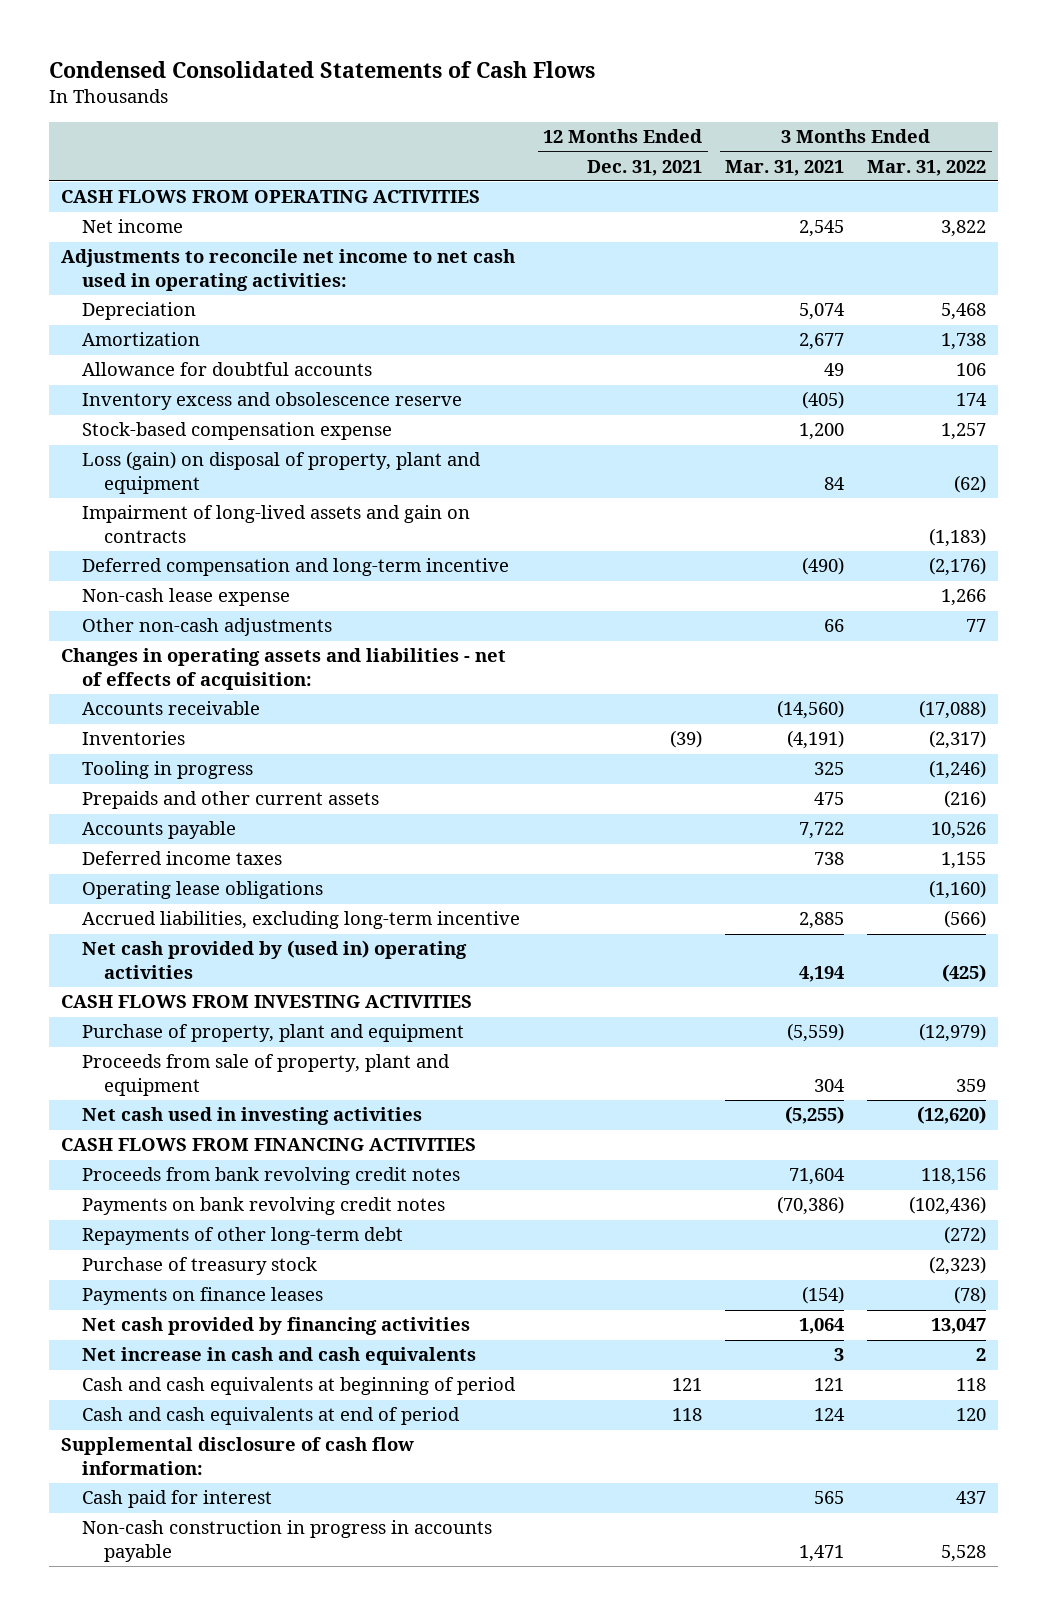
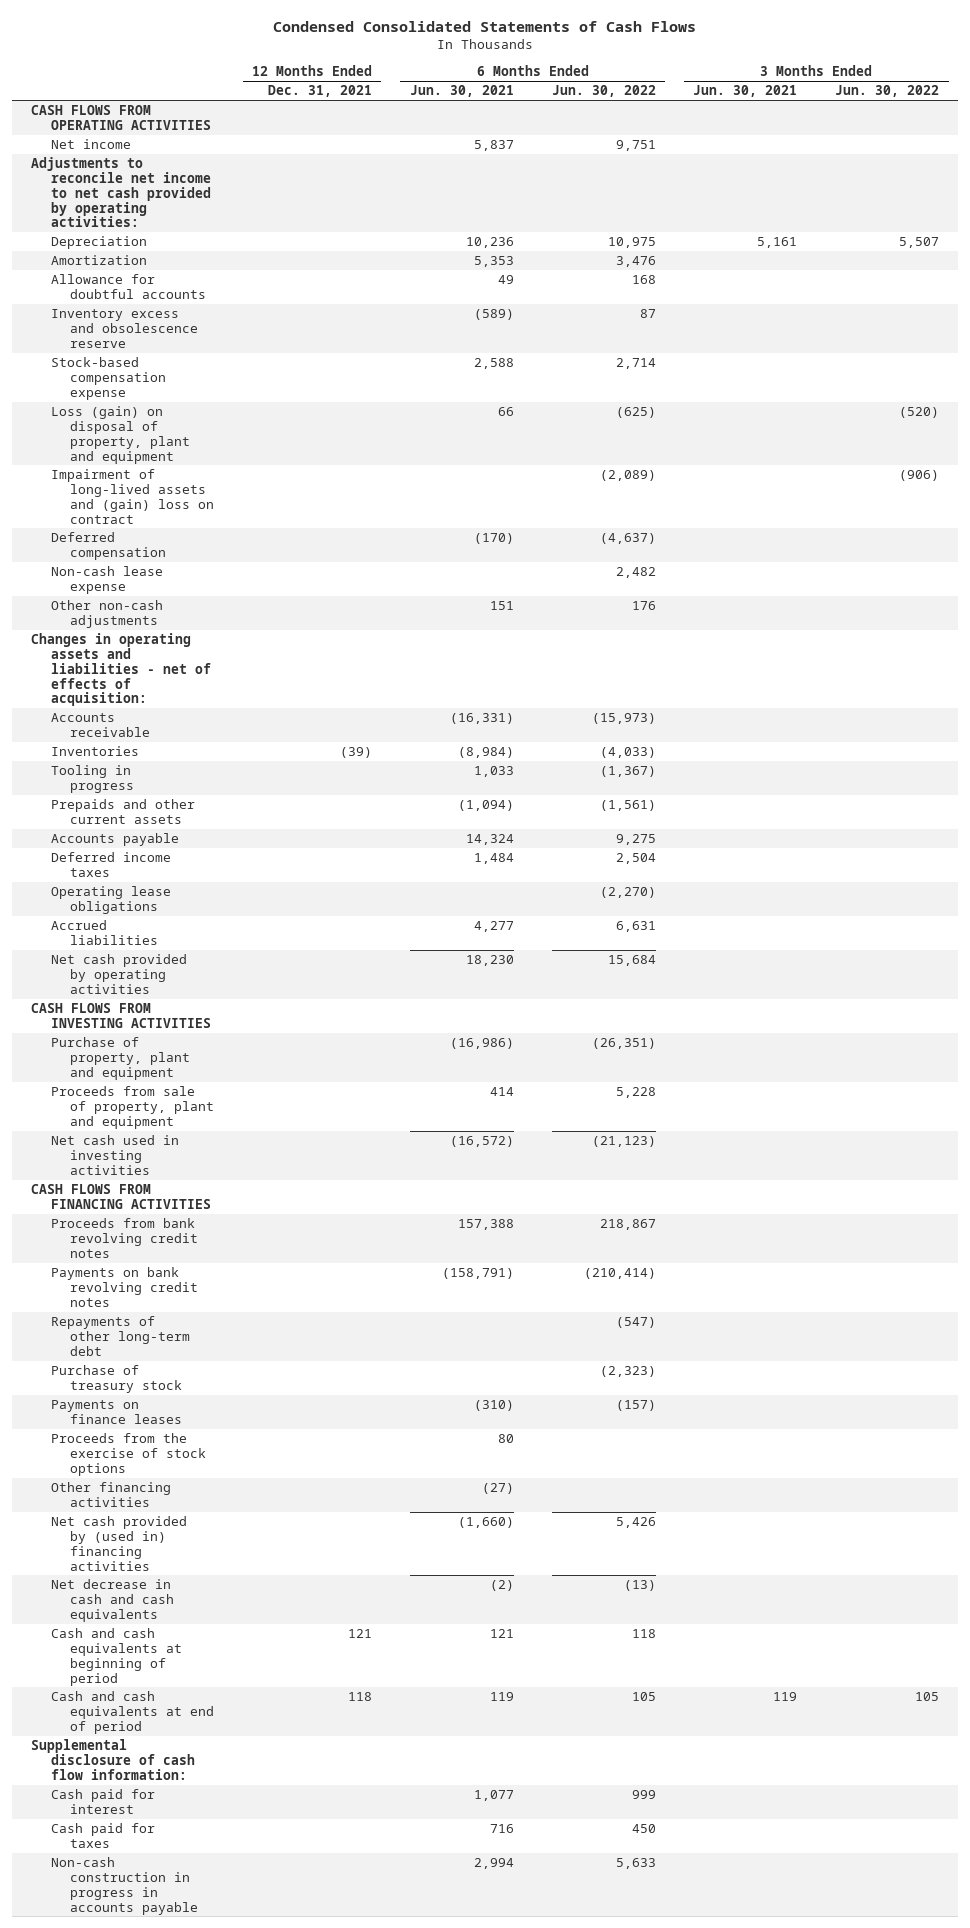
- | 12 Months Ended Dec. 31, 2021 | 3 Months Ended Mar. 31, 2021 | 3 Months Ended Mar. 31, 2022
+ | 12 Months Ended Dec. 31, 2021 | 6 Months Ended Jun. 30, 2021 | 6 Months Ended Jun. 30, 2022 | 3 Months Ended Jun. 30, 2021 | 3 Months Ended Jun. 30, 2022
- Adjustments to reconcile net income to net cash used in operating activities:
+ Adjustments to reconcile net income to net cash provided by operating activities:
- Impairment of long-lived assets and gain on contracts | | | (1,183)
- Deferred compensation and long-term incentive | | (490) | (2,176)
+ Impairment of long-lived assets and (gain) loss on contract | | | (2,089) | | (906)
+ Deferred compensation | | (170) | (4,637) | |
- Accrued liabilities, excluding long-term incentive | | 2,885 | (566)
- Net cash provided by (used in) operating activities | | 4,194 | (425)
+ Accrued liabilities | | 4,277 | 6,631 | |
+ Net cash provided by operating activities | | 18,230 | 15,684 | |
- Net cash provided by financing activities | | 1,064 | 13,047
- Net increase in cash and cash equivalents | | 3 | 2
+ Proceeds from the exercise of stock options | | 80 | | |
+ Other financing activities | | (27) | | |
+ Net cash provided by (used in) financing activities | | (1,660) | 5,426 | |
+ Net decrease in cash and cash equivalents | | (2) | (13) | |
+ Cash paid for taxes | | 716 | 450 | |

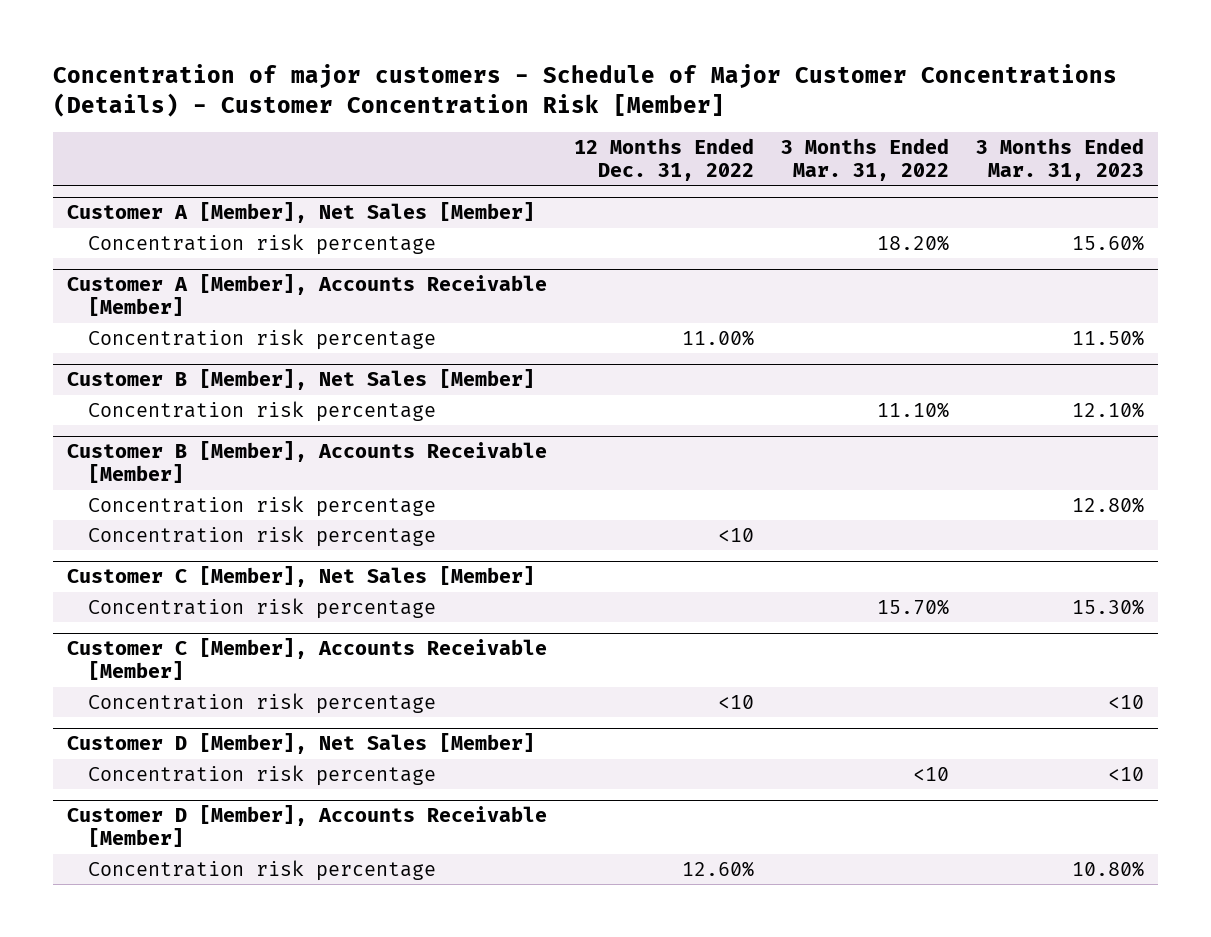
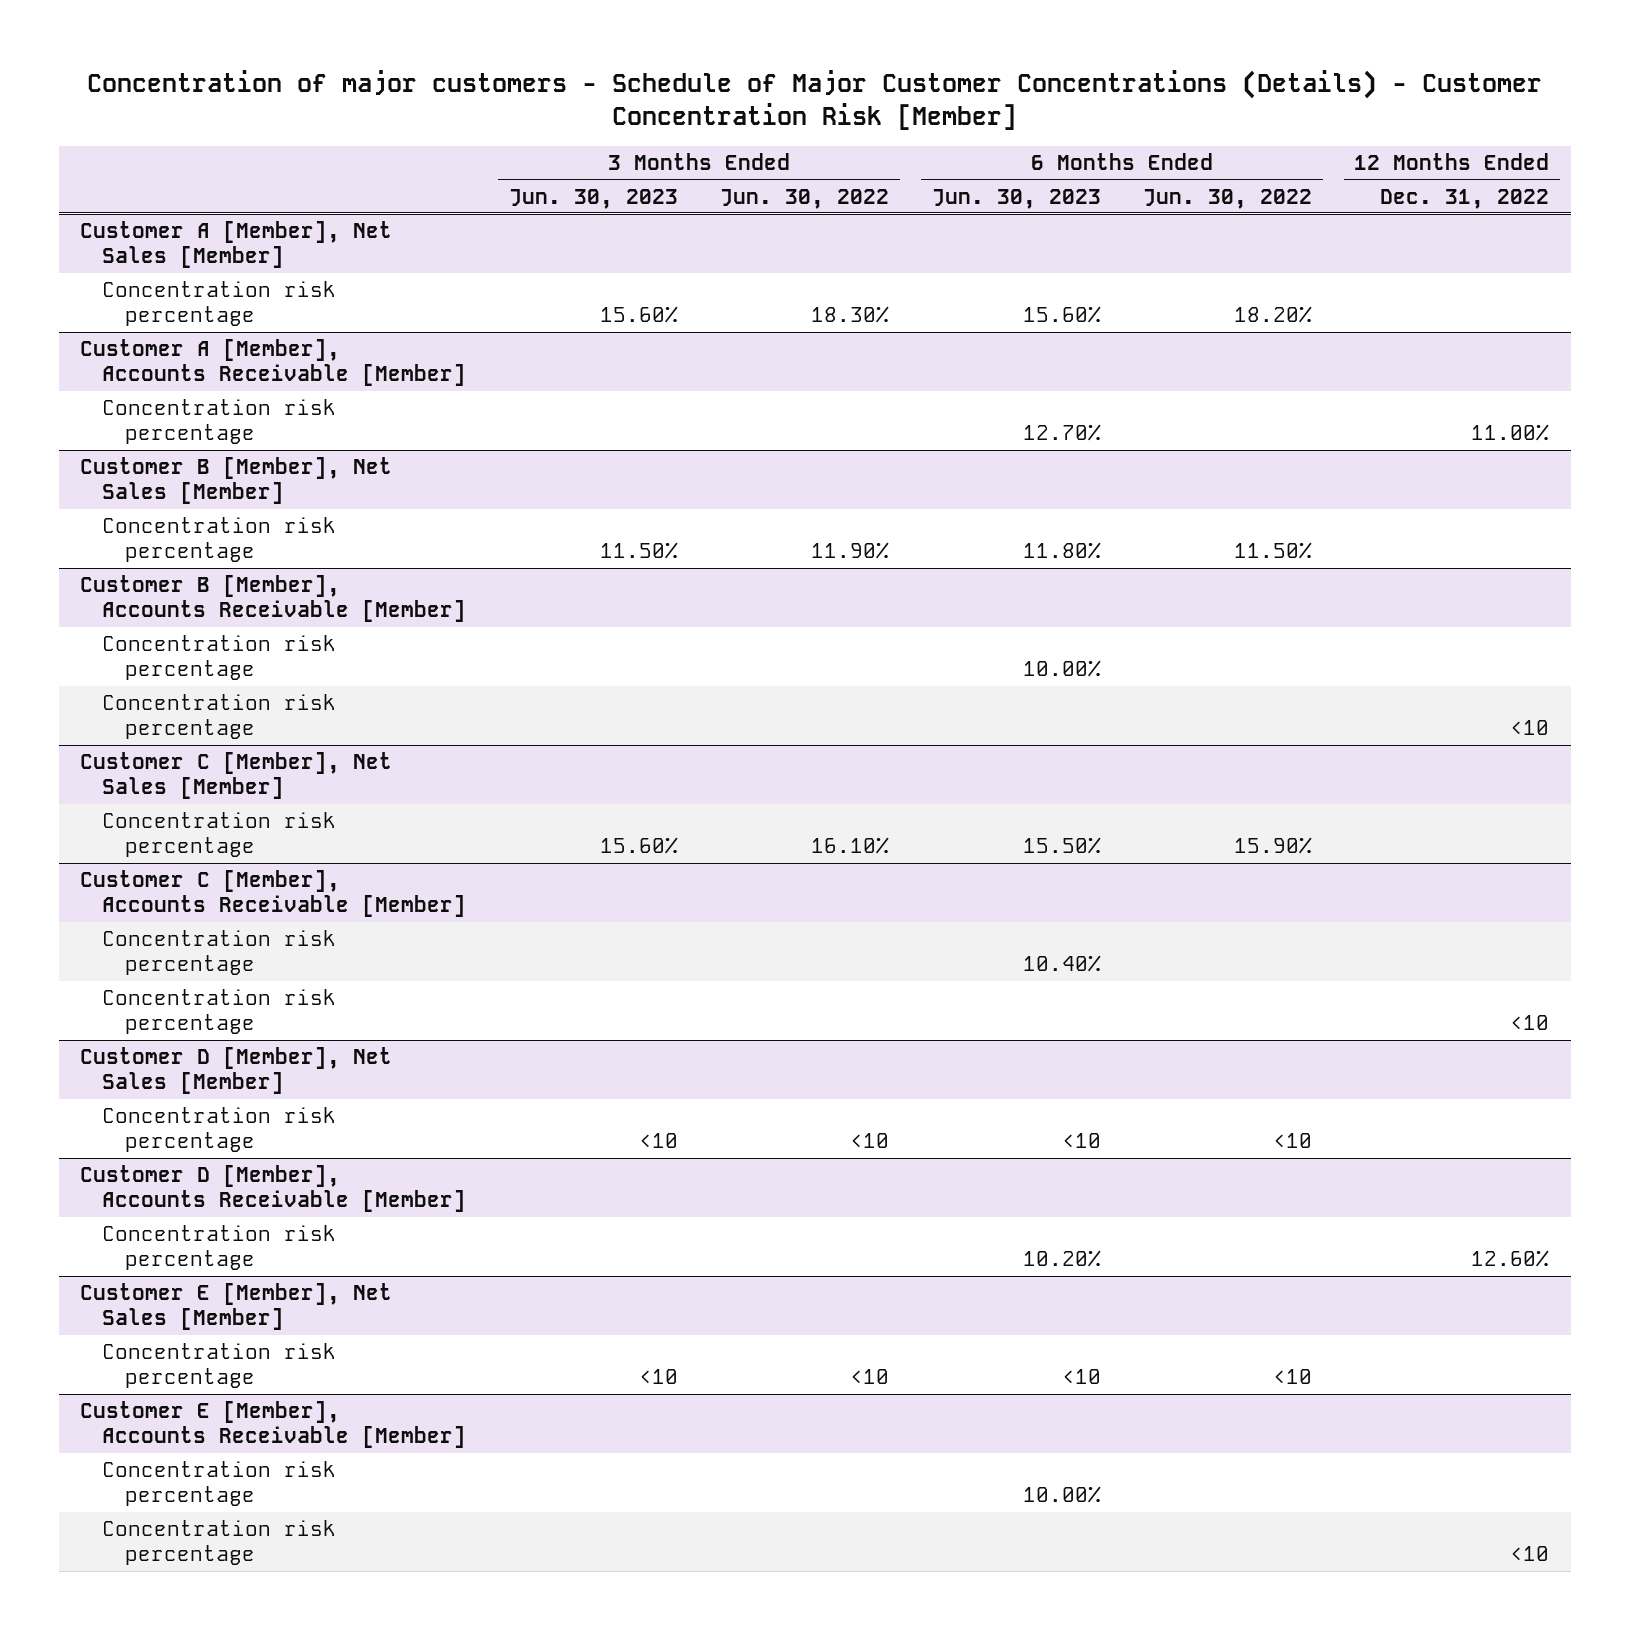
- | 12 Months Ended Dec. 31, 2022 | 3 Months Ended Mar. 31, 2022 | 3 Months Ended Mar. 31, 2023
+ | 3 Months Ended Jun. 30, 2023 | 3 Months Ended Jun. 30, 2022 | 6 Months Ended Jun. 30, 2023 | 6 Months Ended Jun. 30, 2022 | 12 Months Ended Dec. 31, 2022
@ Customer C [Member], Accounts Receivable [Member]
+ Concentration risk percentage | | | 10.40% | |
+ Customer E [Member], Net Sales [Member]
+ Concentration risk percentage | <10 | <10 | <10 | <10 |
+ Customer E [Member], Accounts Receivable [Member]
+ Concentration risk percentage | | | 10.00% | |
+ Concentration risk percentage | | | | | <10

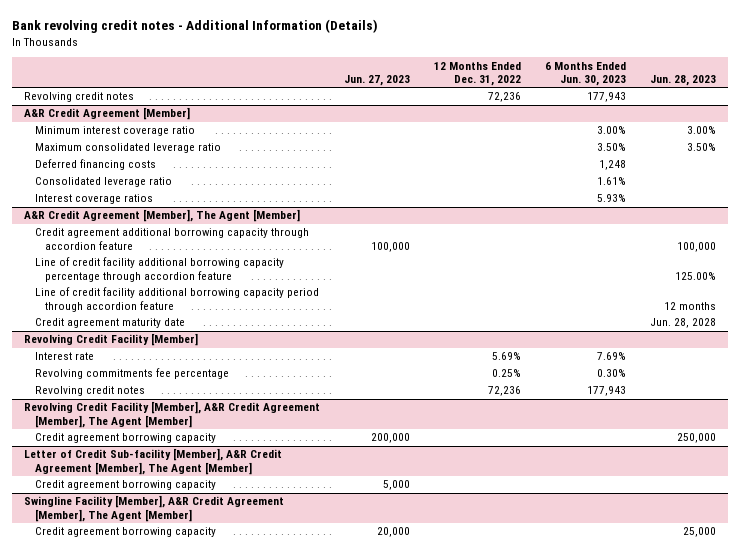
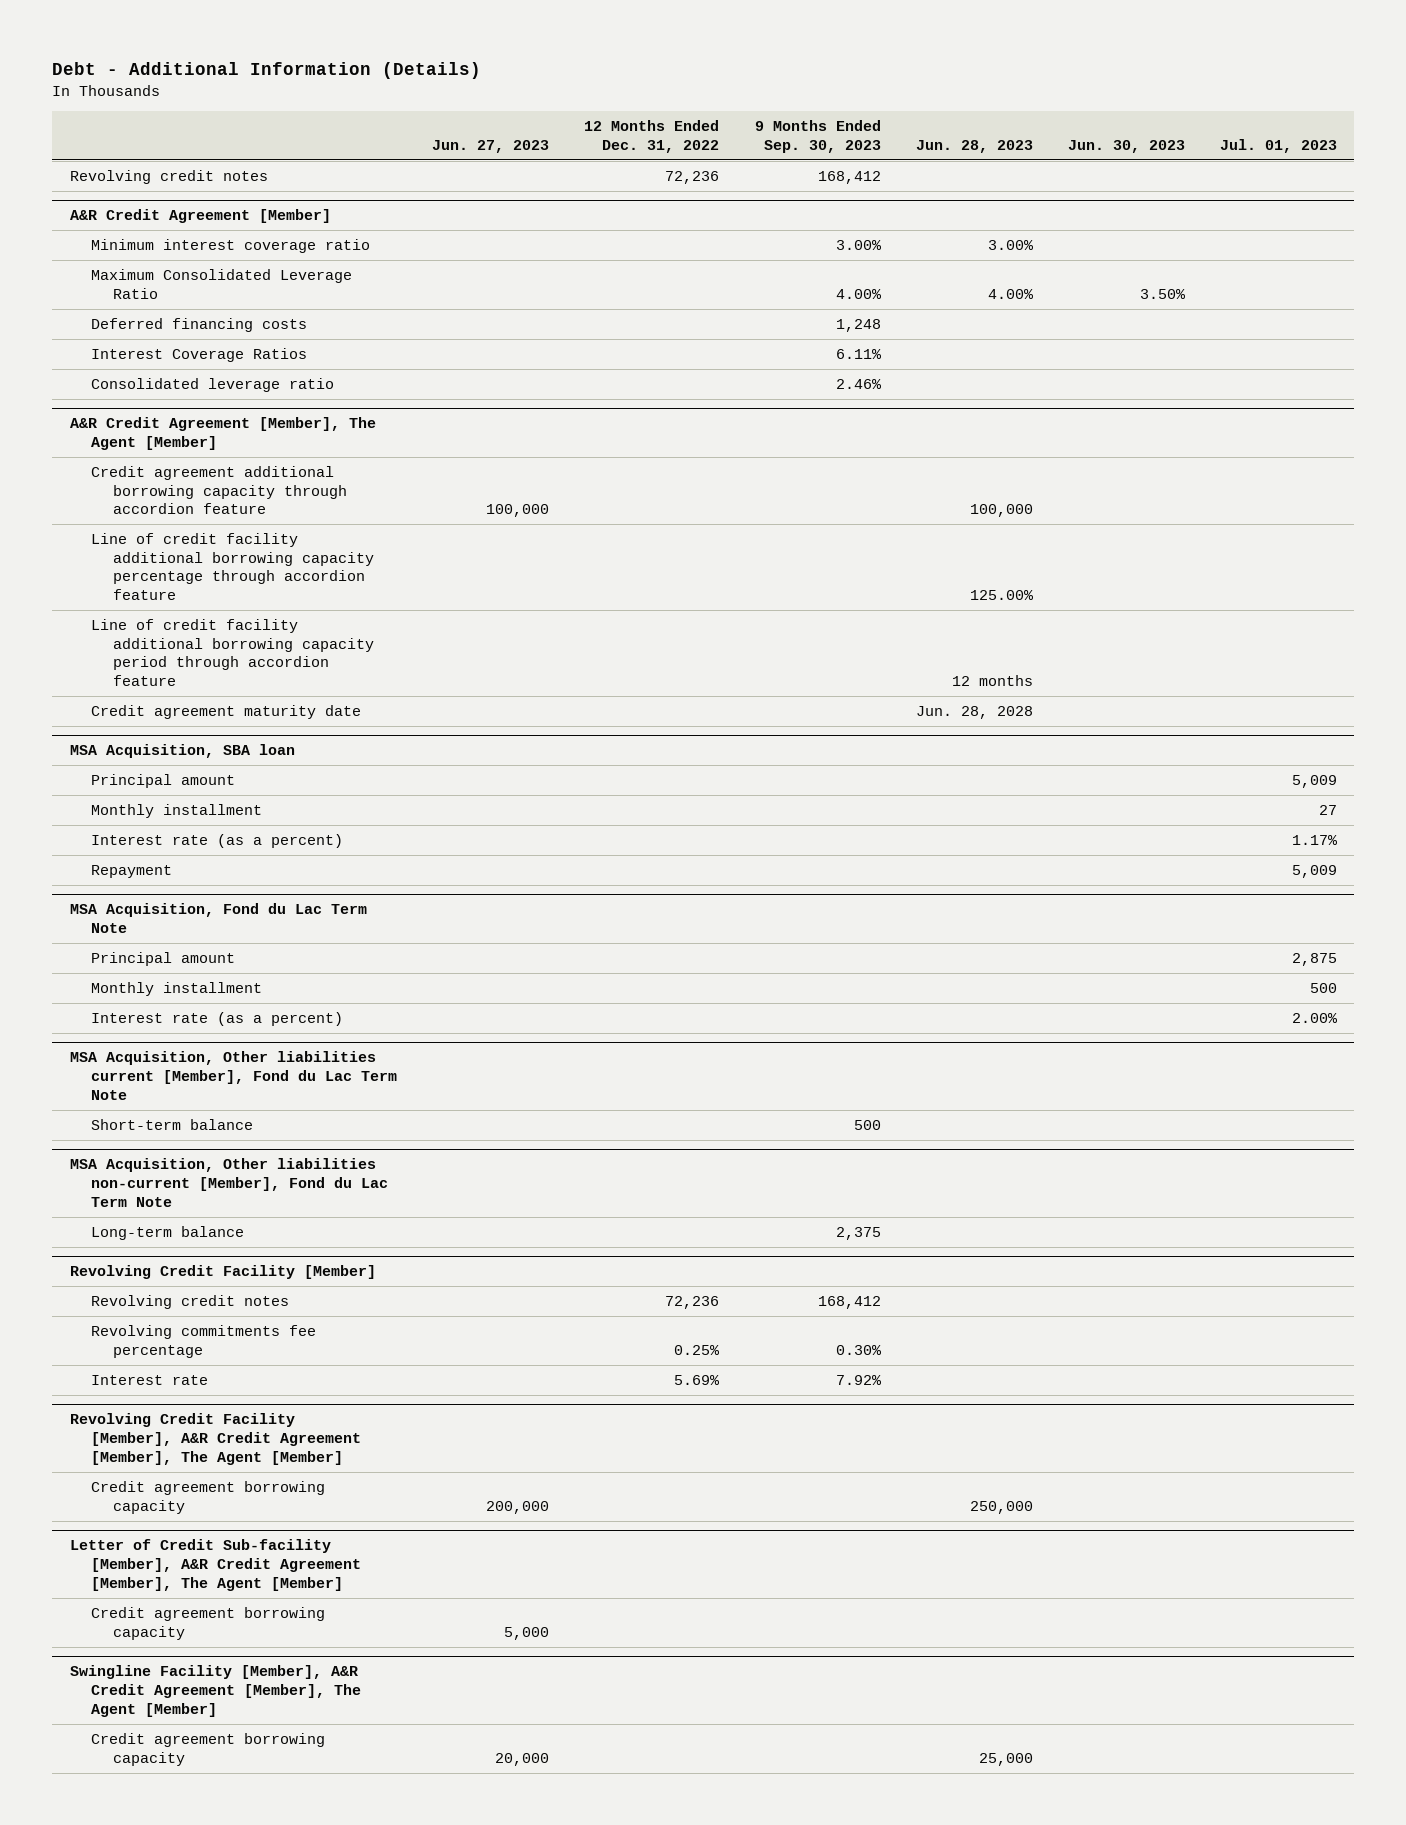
- Bank revolving credit notes - Additional Information (Details)
+ Debt - Additional Information (Details)
- | Jun. 27, 2023 | 12 Months Ended Dec. 31, 2022 | 6 Months Ended Jun. 30, 2023 | Jun. 28, 2023
+ | Jun. 27, 2023 | 12 Months Ended Dec. 31, 2022 | 9 Months Ended Sep. 30, 2023 | Jun. 28, 2023 | Jun. 30, 2023 | Jul. 01, 2023
@ A&R Credit Agreement [Member]
- Maximum consolidated leverage ratio | | | 3.50% | 3.50%
+ Maximum Consolidated Leverage Ratio | | | 4.00% | 4.00% | 3.50% |
+ Interest Coverage Ratios | | | 6.11% | | |
- Interest coverage ratios | | | 5.93% |
+ MSA Acquisition, SBA loan
+ Principal amount | | | | | | 5,009
+ Monthly installment | | | | | | 27
+ Interest rate (as a percent) | | | | | | 1.17%
+ Repayment | | | | | | 5,009
+ MSA Acquisition, Fond du Lac Term Note
+ Principal amount | | | | | | 2,875
+ Monthly installment | | | | | | 500
+ Interest rate (as a percent) | | | | | | 2.00%
+ MSA Acquisition, Other liabilities current [Member], Fond du Lac Term Note
+ Short-term balance | | | 500 | | |
+ MSA Acquisition, Other liabilities non-current [Member], Fond du Lac Term Note
+ Long-term balance | | | 2,375 | | |
@ Revolving Credit Facility [Member]
moved down: Revolving commitments fee percentage | | 0.25% | 0.30% | | |
moved down: Interest rate | | 5.69% | 7.92% | | |

